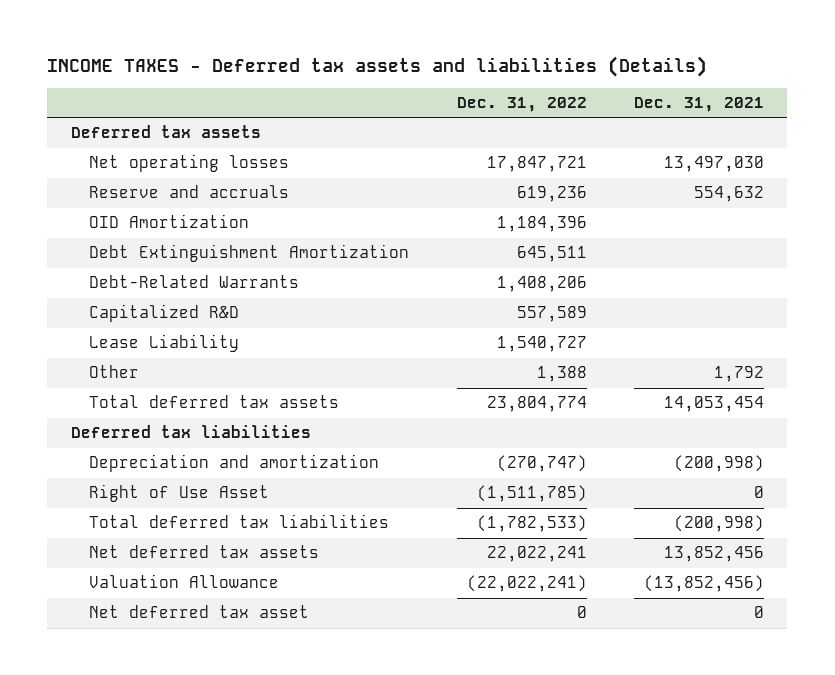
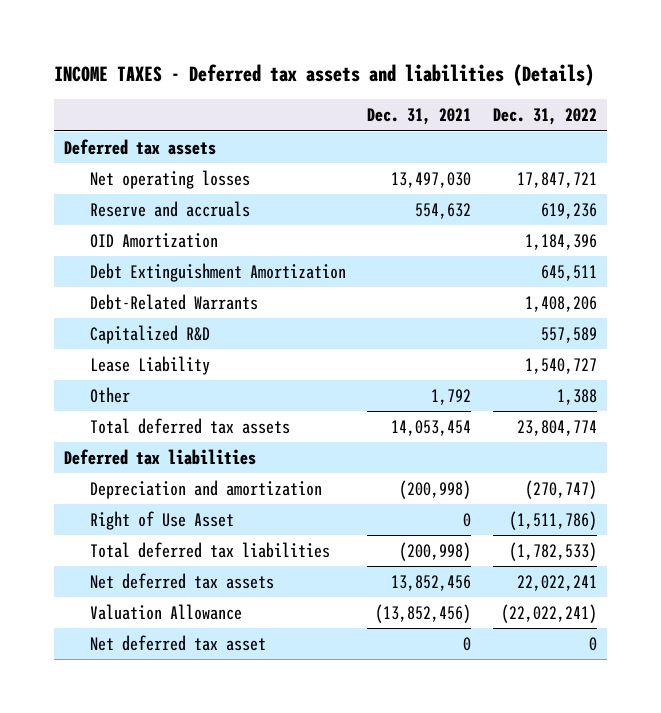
- | Dec. 31, 2022 | Dec. 31, 2021
+ | Dec. 31, 2021 | Dec. 31, 2022
- Right of Use Asset | (1,511,785) | 0
+ Right of Use Asset | 0 | (1,511,786)

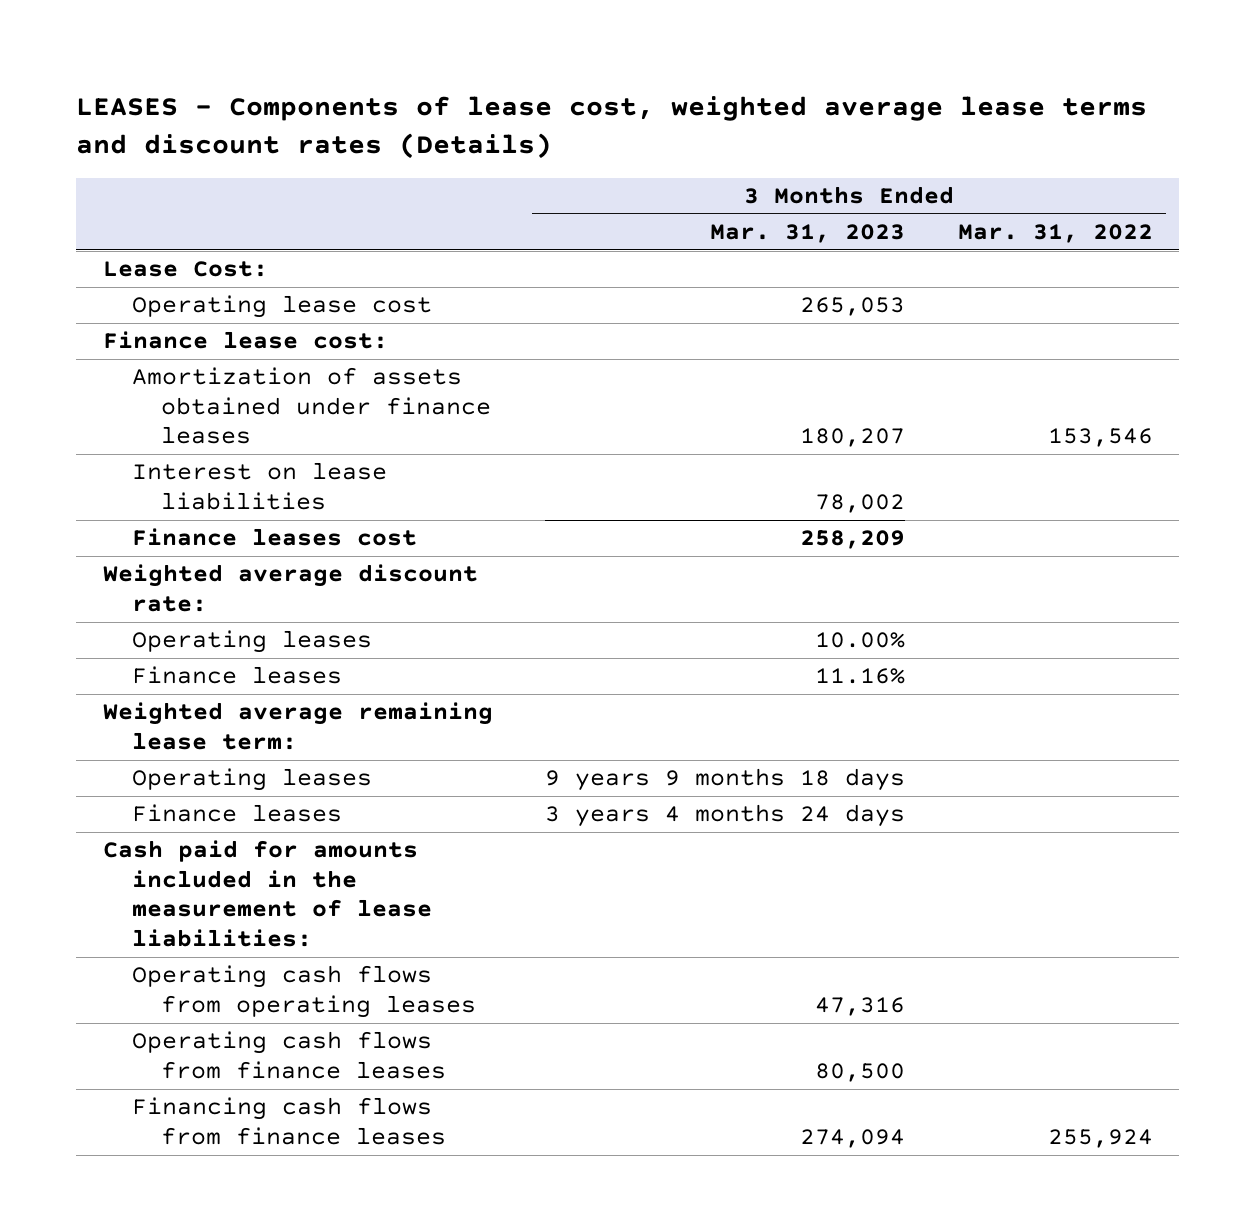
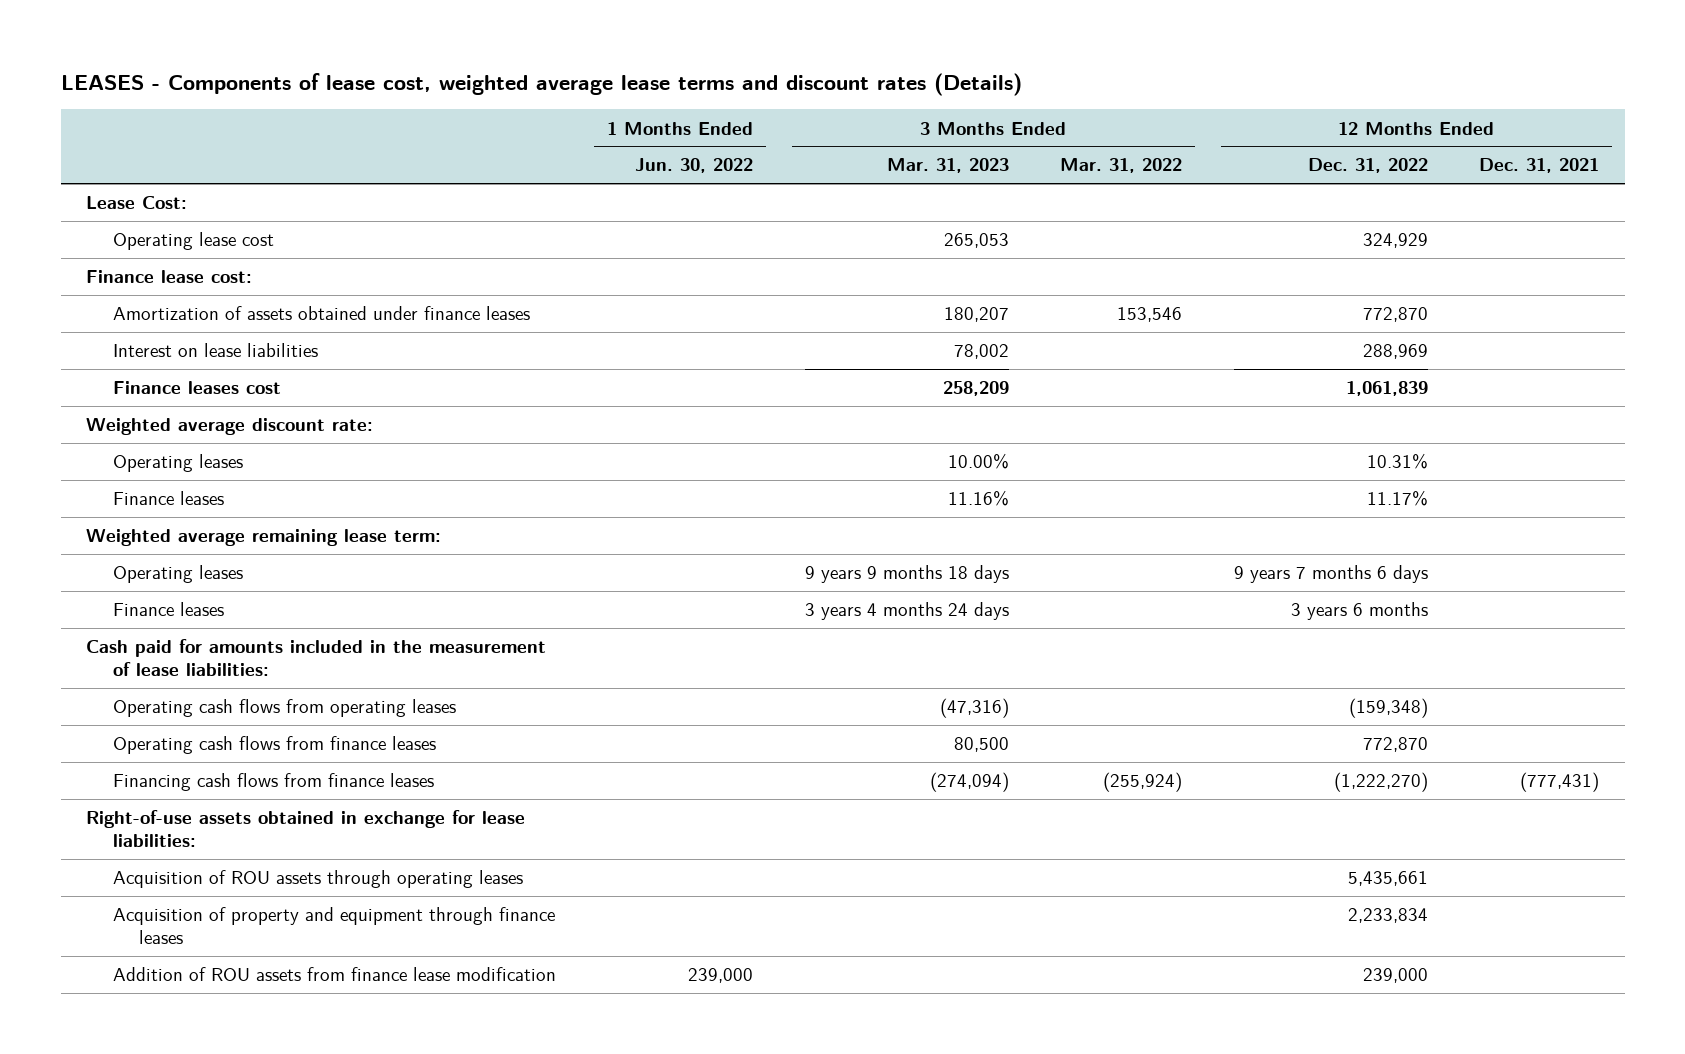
- | 3 Months Ended Mar. 31, 2023 | 3 Months Ended Mar. 31, 2022
+ | 1 Months Ended Jun. 30, 2022 | 3 Months Ended Mar. 31, 2023 | 3 Months Ended Mar. 31, 2022 | 12 Months Ended Dec. 31, 2022 | 12 Months Ended Dec. 31, 2021
- Operating cash flows from operating leases | 47,316 |
+ Operating cash flows from operating leases | | (47,316) | | (159,348) |
- Financing cash flows from finance leases | 274,094 | 255,924
+ Financing cash flows from finance leases | | (274,094) | (255,924) | (1,222,270) | (777,431)
+ Right-of-use assets obtained in exchange for lease liabilities:
+ Acquisition of ROU assets through operating leases | | | | 5,435,661 |
+ Acquisition of property and equipment through finance leases | | | | 2,233,834 |
+ Addition of ROU assets from finance lease modification | 239,000 | | | 239,000 |

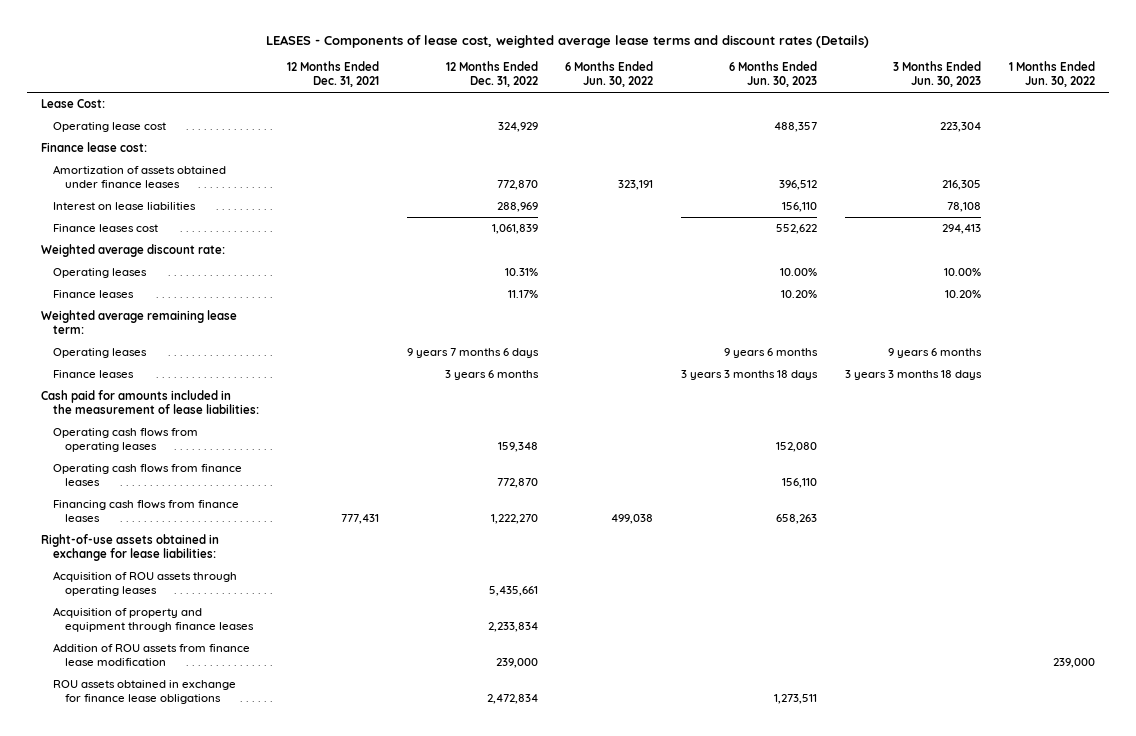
- | 1 Months Ended Jun. 30, 2022 | 3 Months Ended Mar. 31, 2023 | 3 Months Ended Mar. 31, 2022 | 12 Months Ended Dec. 31, 2022 | 12 Months Ended Dec. 31, 2021
+ | 12 Months Ended Dec. 31, 2021 | 12 Months Ended Dec. 31, 2022 | 6 Months Ended Jun. 30, 2022 | 6 Months Ended Jun. 30, 2023 | 3 Months Ended Jun. 30, 2023 | 1 Months Ended Jun. 30, 2022
- Operating cash flows from operating leases | | (47,316) | | (159,348) |
+ Operating cash flows from operating leases | | 159,348 | | 152,080 | |
- Financing cash flows from finance leases | | (274,094) | (255,924) | (1,222,270) | (777,431)
+ Financing cash flows from finance leases | 777,431 | 1,222,270 | 499,038 | 658,263 | |
+ ROU assets obtained in exchange for finance lease obligations | | 2,472,834 | | 1,273,511 | |

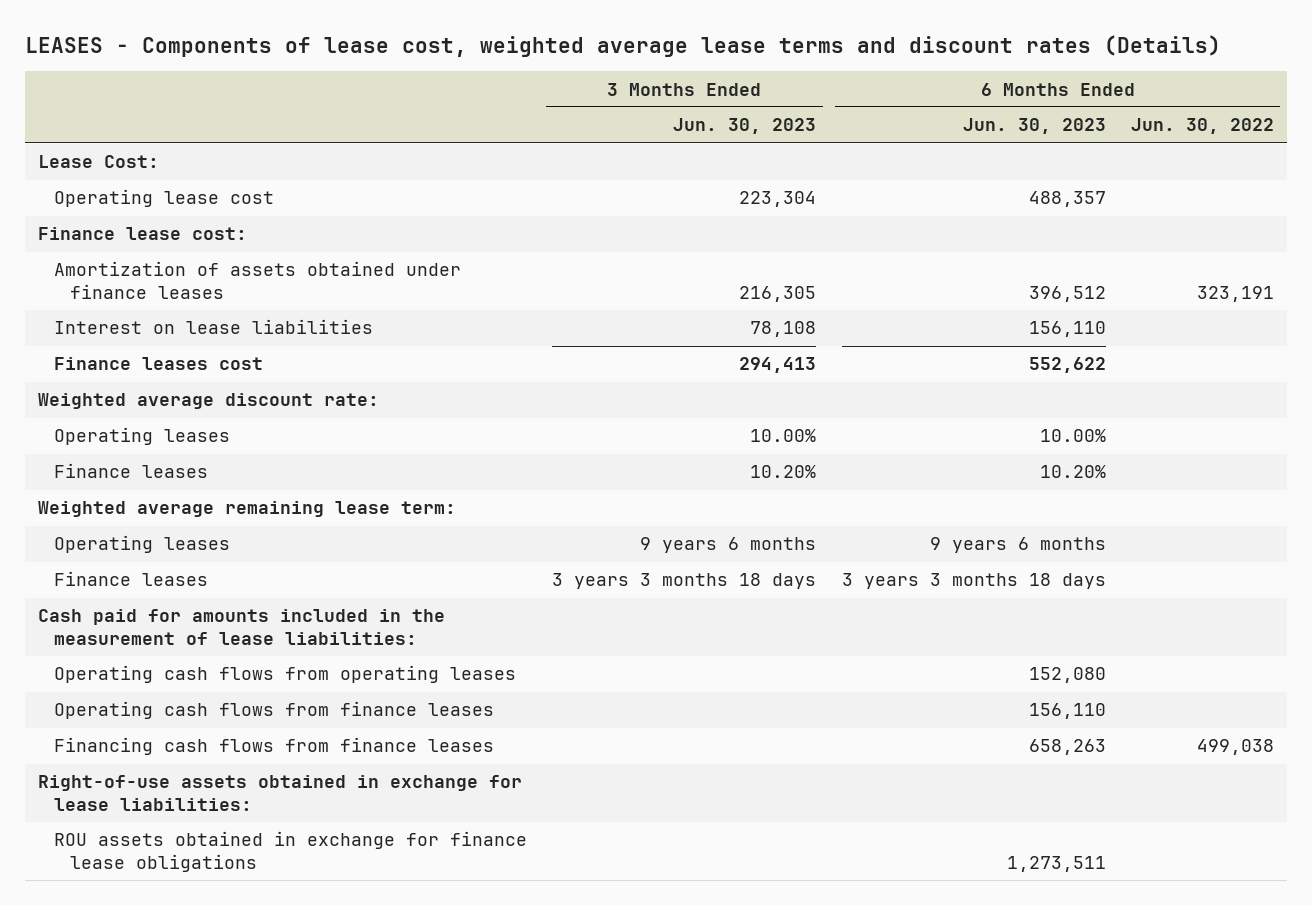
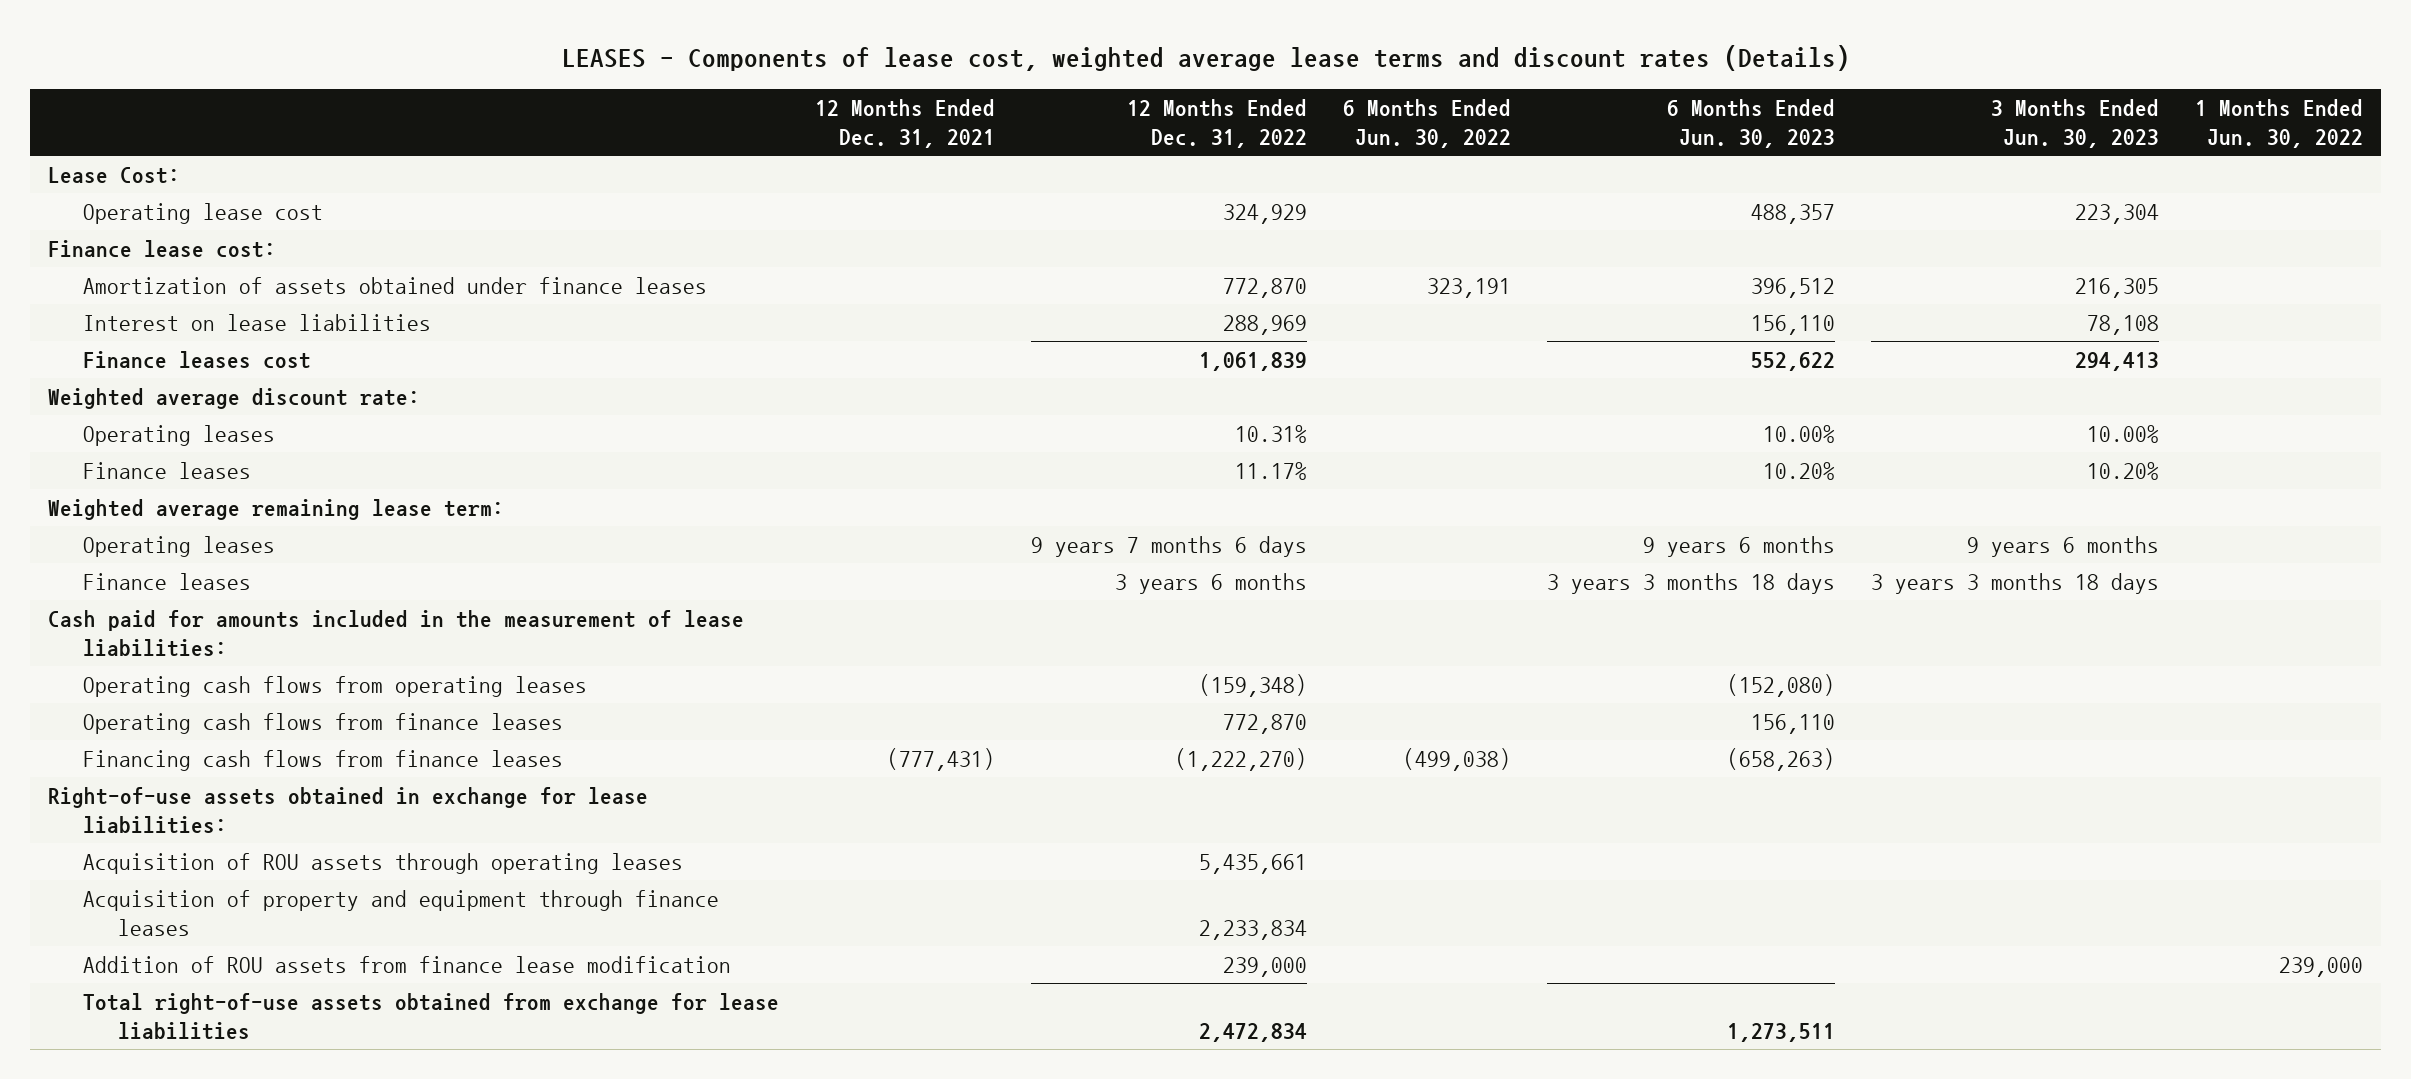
- | 3 Months Ended Jun. 30, 2023 | 6 Months Ended Jun. 30, 2023 | 6 Months Ended Jun. 30, 2022
+ | 12 Months Ended Dec. 31, 2021 | 12 Months Ended Dec. 31, 2022 | 6 Months Ended Jun. 30, 2022 | 6 Months Ended Jun. 30, 2023 | 3 Months Ended Jun. 30, 2023 | 1 Months Ended Jun. 30, 2022
- Operating cash flows from operating leases | | 152,080 |
+ Operating cash flows from operating leases | | (159,348) | | (152,080) | |
- Financing cash flows from finance leases | | 658,263 | 499,038
+ Financing cash flows from finance leases | (777,431) | (1,222,270) | (499,038) | (658,263) | |
- ROU assets obtained in exchange for finance lease obligations | | 1,273,511 |
+ Acquisition of ROU assets through operating leases | | 5,435,661 | | | |
+ Acquisition of property and equipment through finance leases | | 2,233,834 | | | |
+ Addition of ROU assets from finance lease modification | | 239,000 | | | | 239,000
+ Total right-of-use assets obtained from exchange for lease liabilities | | 2,472,834 | | 1,273,511 | |

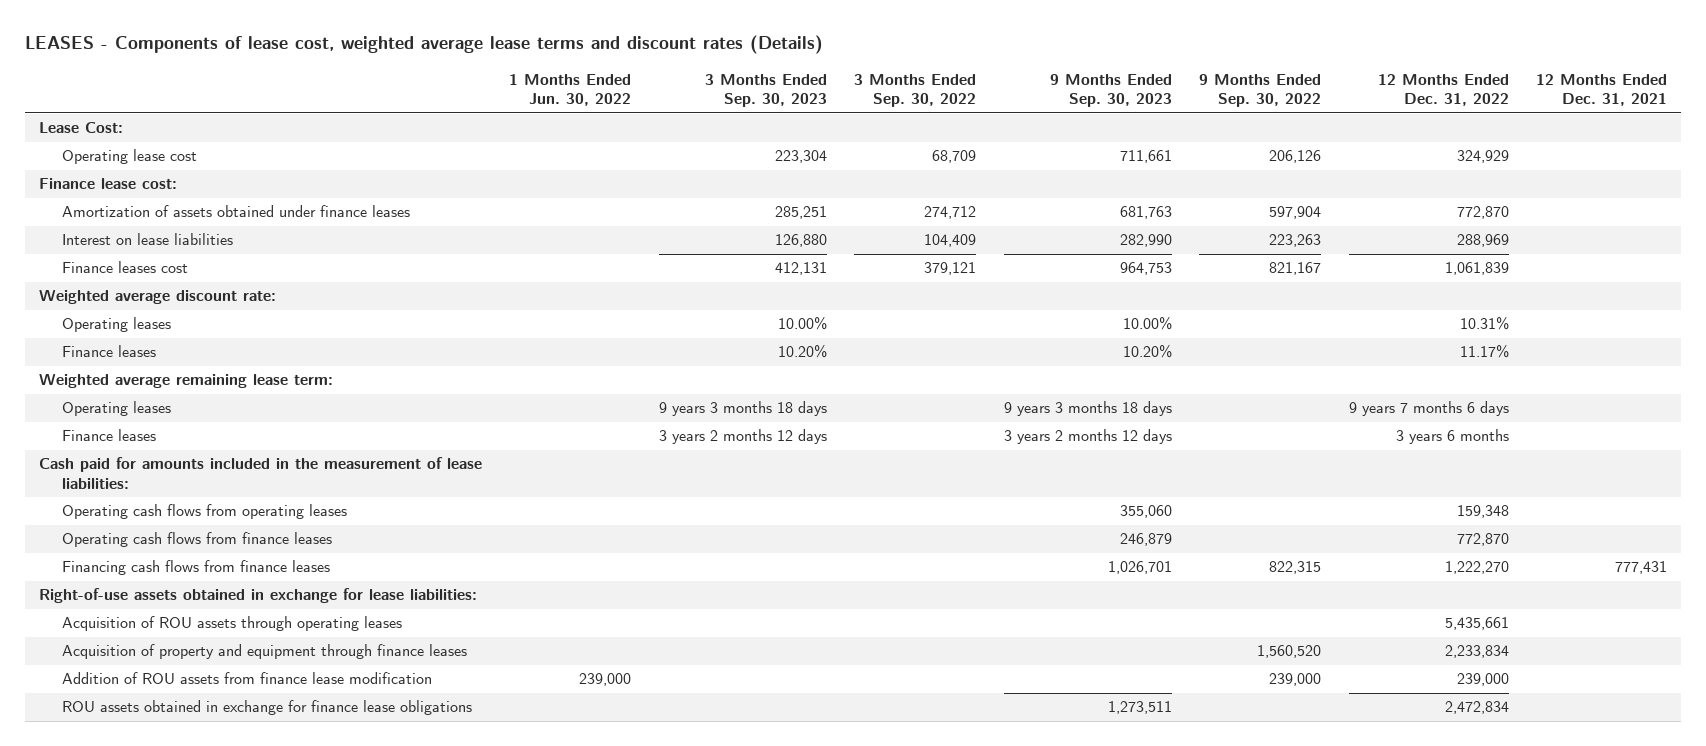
- | 12 Months Ended Dec. 31, 2021 | 12 Months Ended Dec. 31, 2022 | 6 Months Ended Jun. 30, 2022 | 6 Months Ended Jun. 30, 2023 | 3 Months Ended Jun. 30, 2023 | 1 Months Ended Jun. 30, 2022
+ | 1 Months Ended Jun. 30, 2022 | 3 Months Ended Sep. 30, 2023 | 3 Months Ended Sep. 30, 2022 | 9 Months Ended Sep. 30, 2023 | 9 Months Ended Sep. 30, 2022 | 12 Months Ended Dec. 31, 2022 | 12 Months Ended Dec. 31, 2021
- Operating cash flows from operating leases | | (159,348) | | (152,080) | |
+ Operating cash flows from operating leases | | | | 355,060 | | 159,348 |
- Financing cash flows from finance leases | (777,431) | (1,222,270) | (499,038) | (658,263) | |
+ Financing cash flows from finance leases | | | | 1,026,701 | 822,315 | 1,222,270 | 777,431
- Total right-of-use assets obtained from exchange for lease liabilities | | 2,472,834 | | 1,273,511 | |
+ ROU assets obtained in exchange for finance lease obligations | | | | 1,273,511 | | 2,472,834 |

